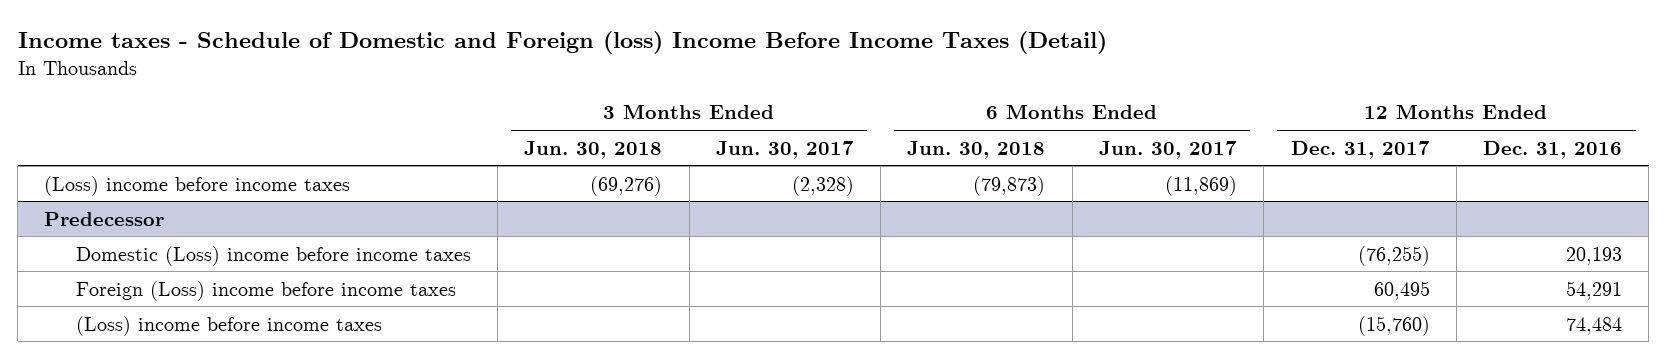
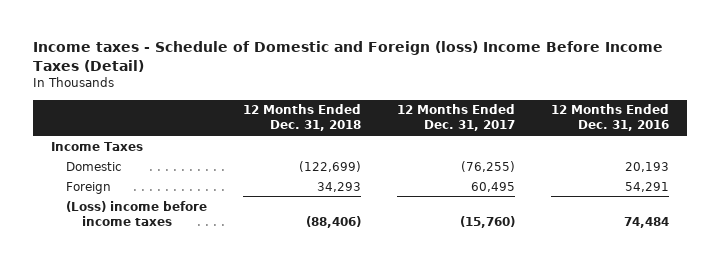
- | 3 Months Ended Jun. 30, 2018 | 3 Months Ended Jun. 30, 2017 | 6 Months Ended Jun. 30, 2018 | 6 Months Ended Jun. 30, 2017 | 12 Months Ended Dec. 31, 2017 | 12 Months Ended Dec. 31, 2016
+ | 12 Months Ended Dec. 31, 2018 | 12 Months Ended Dec. 31, 2017 | 12 Months Ended Dec. 31, 2016
- (Loss) income before income taxes | (69,276) | (2,328) | (79,873) | (11,869) | |
- Predecessor
- Domestic (Loss) income before income taxes | | | | | (76,255) | 20,193
- Foreign (Loss) income before income taxes | | | | | 60,495 | 54,291
+ Income Taxes
+ Domestic | (122,699) | (76,255) | 20,193
+ Foreign | 34,293 | 60,495 | 54,291

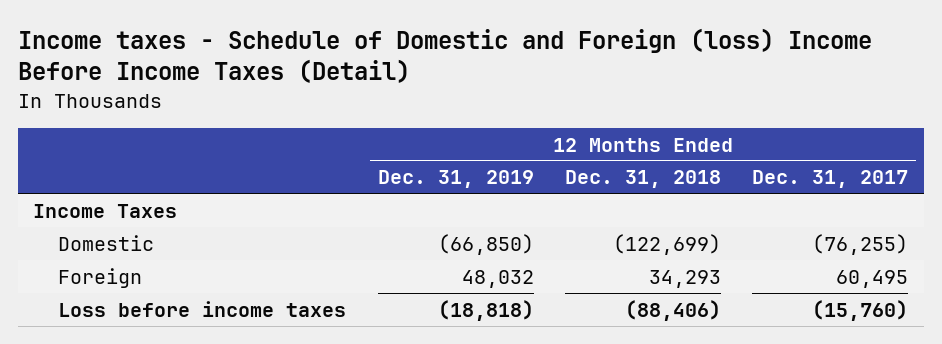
- | 12 Months Ended Dec. 31, 2018 | 12 Months Ended Dec. 31, 2017 | 12 Months Ended Dec. 31, 2016
+ | 12 Months Ended Dec. 31, 2019 | 12 Months Ended Dec. 31, 2018 | 12 Months Ended Dec. 31, 2017
- (Loss) income before income taxes | (88,406) | (15,760) | 74,484
+ Loss before income taxes | (18,818) | (88,406) | (15,760)

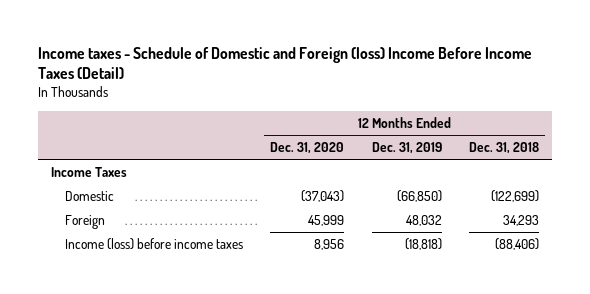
- | 12 Months Ended Dec. 31, 2019 | 12 Months Ended Dec. 31, 2018 | 12 Months Ended Dec. 31, 2017
+ | 12 Months Ended Dec. 31, 2020 | 12 Months Ended Dec. 31, 2019 | 12 Months Ended Dec. 31, 2018
- Loss before income taxes | (18,818) | (88,406) | (15,760)
+ Income (loss) before income taxes | 8,956 | (18,818) | (88,406)

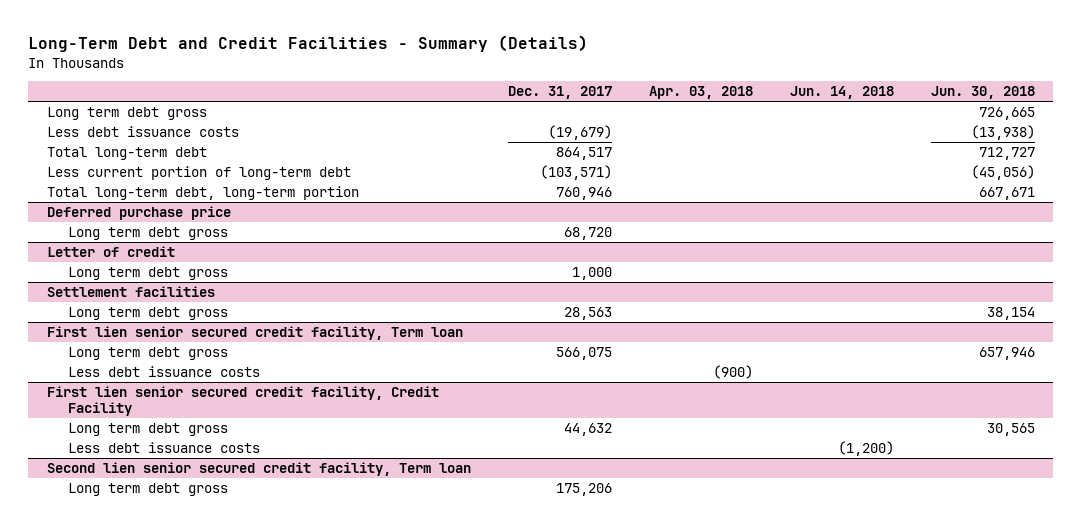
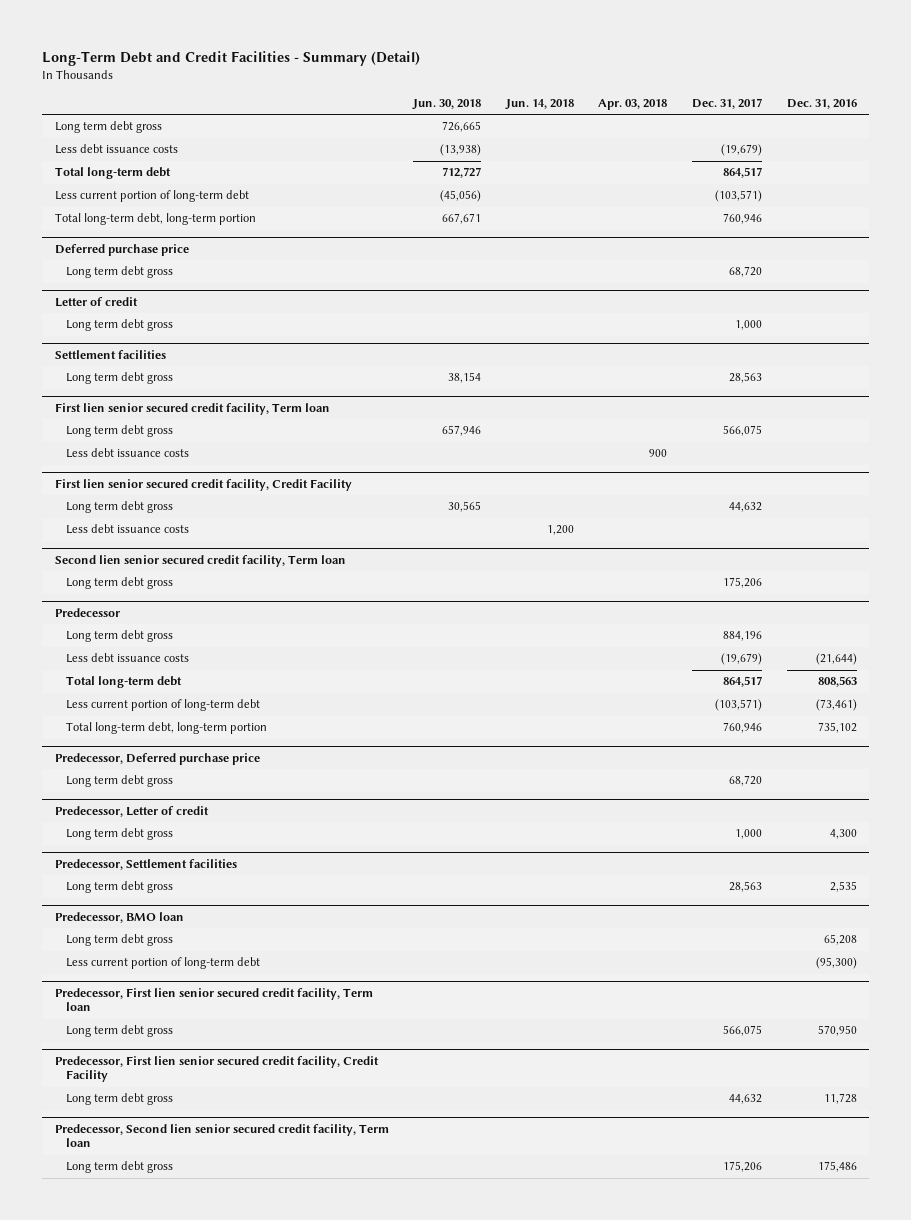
- Long-Term Debt and Credit Facilities - Summary (Details)
+ Long-Term Debt and Credit Facilities - Summary (Detail)
- | Dec. 31, 2017 | Apr. 03, 2018 | Jun. 14, 2018 | Jun. 30, 2018
+ | Jun. 30, 2018 | Jun. 14, 2018 | Apr. 03, 2018 | Dec. 31, 2017 | Dec. 31, 2016
@ First lien senior secured credit facility, Term loan
- Less debt issuance costs | | (900) | |
+ Less debt issuance costs | | | 900 | |
@ First lien senior secured credit facility, Credit Facility
- Less debt issuance costs | | | (1,200) |
+ Less debt issuance costs | | 1,200 | | |
+ Predecessor
+ Long term debt gross | | | | 884,196 |
+ Less debt issuance costs | | | | (19,679) | (21,644)
+ Total long-term debt | | | | 864,517 | 808,563
+ Less current portion of long-term debt | | | | (103,571) | (73,461)
+ Total long-term debt, long-term portion | | | | 760,946 | 735,102
+ Predecessor, Deferred purchase price
+ Long term debt gross | | | | 68,720 |
+ Predecessor, Letter of credit
+ Long term debt gross | | | | 1,000 | 4,300
+ Predecessor, Settlement facilities
+ Long term debt gross | | | | 28,563 | 2,535
+ Predecessor, BMO loan
+ Long term debt gross | | | | | 65,208
+ Less current portion of long-term debt | | | | | (95,300)
+ Predecessor, First lien senior secured credit facility, Term loan
+ Long term debt gross | | | | 566,075 | 570,950
+ Predecessor, First lien senior secured credit facility, Credit Facility
+ Long term debt gross | | | | 44,632 | 11,728
+ Predecessor, Second lien senior secured credit facility, Term loan
+ Long term debt gross | | | | 175,206 | 175,486

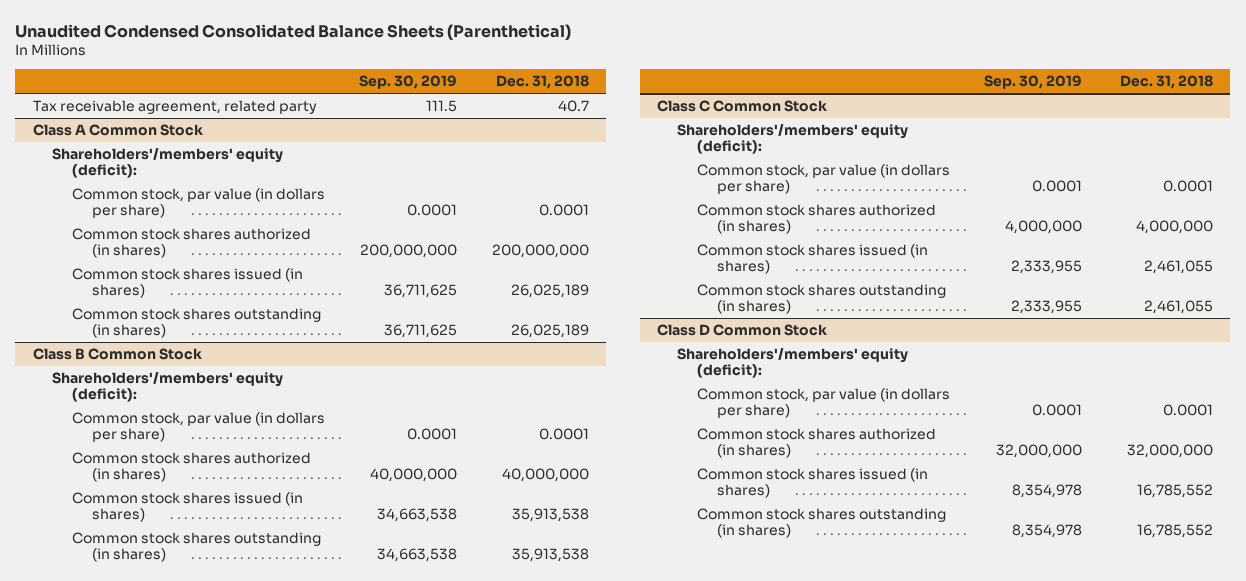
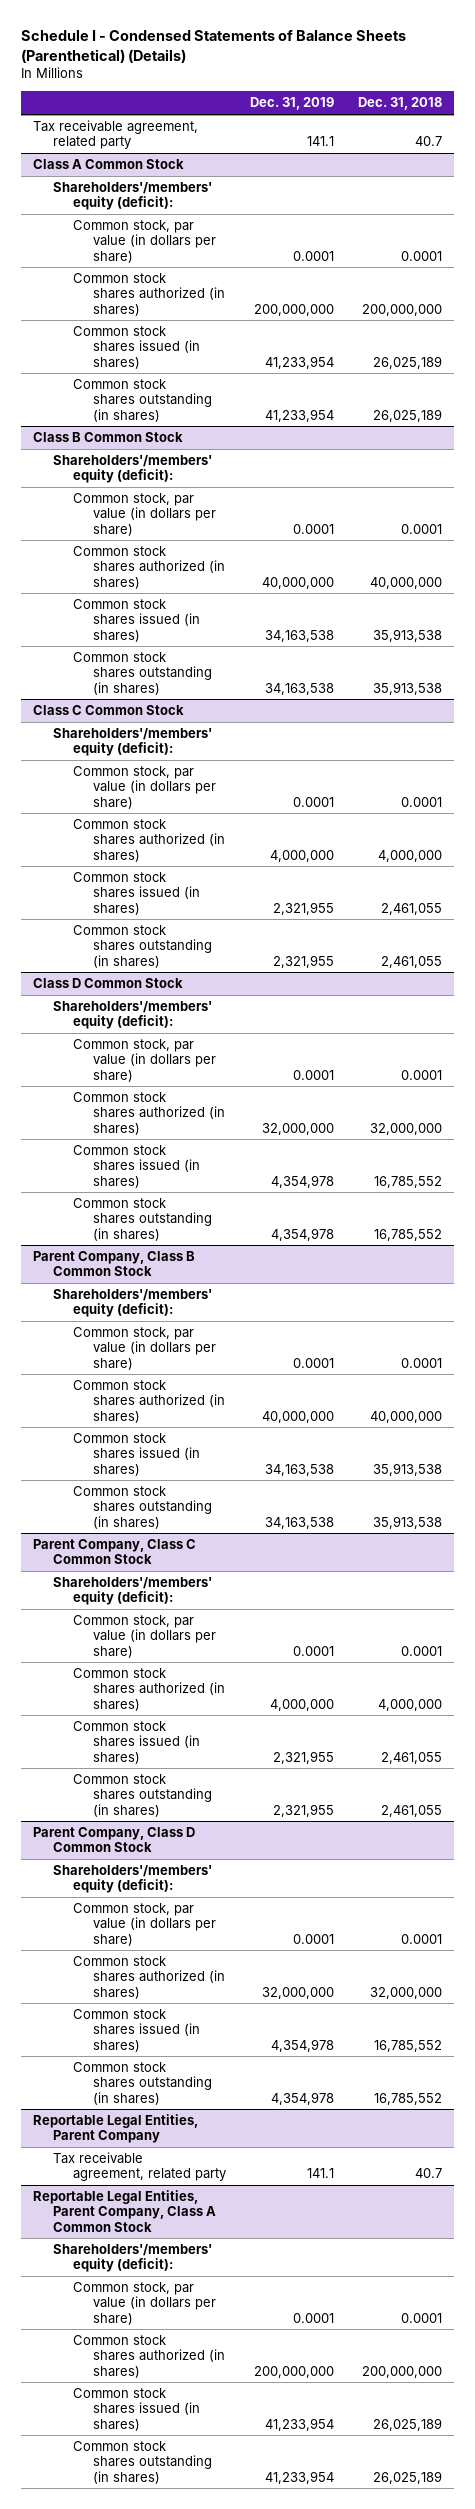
- Unaudited Condensed Consolidated Balance Sheets (Parenthetical)
+ Schedule I - Condensed Statements of Balance Sheets (Parenthetical) (Details)
- | Sep. 30, 2019 | Dec. 31, 2018
+ | Dec. 31, 2019 | Dec. 31, 2018
+ Parent Company, Class B Common Stock
+ Shareholders'/members' equity (deficit):
+ Common stock, par value (in dollars per share) | 0.0001 | 0.0001
+ Common stock shares authorized (in shares) | 40,000,000 | 40,000,000
+ Common stock shares issued (in shares) | 34,163,538 | 35,913,538
+ Common stock shares outstanding (in shares) | 34,163,538 | 35,913,538
+ Parent Company, Class C Common Stock
+ Shareholders'/members' equity (deficit):
+ Common stock, par value (in dollars per share) | 0.0001 | 0.0001
+ Common stock shares authorized (in shares) | 4,000,000 | 4,000,000
+ Common stock shares issued (in shares) | 2,321,955 | 2,461,055
+ Common stock shares outstanding (in shares) | 2,321,955 | 2,461,055
+ Parent Company, Class D Common Stock
+ Shareholders'/members' equity (deficit):
+ Common stock, par value (in dollars per share) | 0.0001 | 0.0001
+ Common stock shares authorized (in shares) | 32,000,000 | 32,000,000
+ Common stock shares issued (in shares) | 4,354,978 | 16,785,552
+ Common stock shares outstanding (in shares) | 4,354,978 | 16,785,552
+ Reportable Legal Entities, Parent Company
+ Tax receivable agreement, related party | 141.1 | 40.7
+ Reportable Legal Entities, Parent Company, Class A Common Stock
+ Shareholders'/members' equity (deficit):
+ Common stock, par value (in dollars per share) | 0.0001 | 0.0001
+ Common stock shares authorized (in shares) | 200,000,000 | 200,000,000
+ Common stock shares issued (in shares) | 41,233,954 | 26,025,189
+ Common stock shares outstanding (in shares) | 41,233,954 | 26,025,189

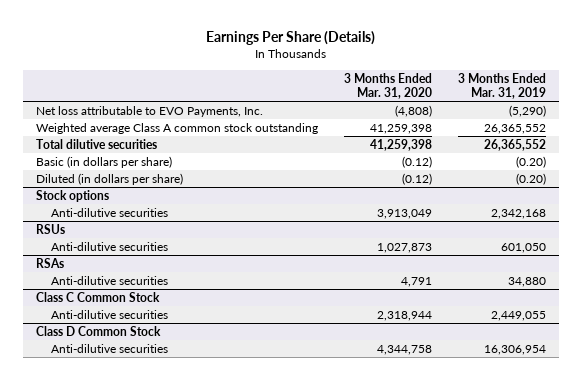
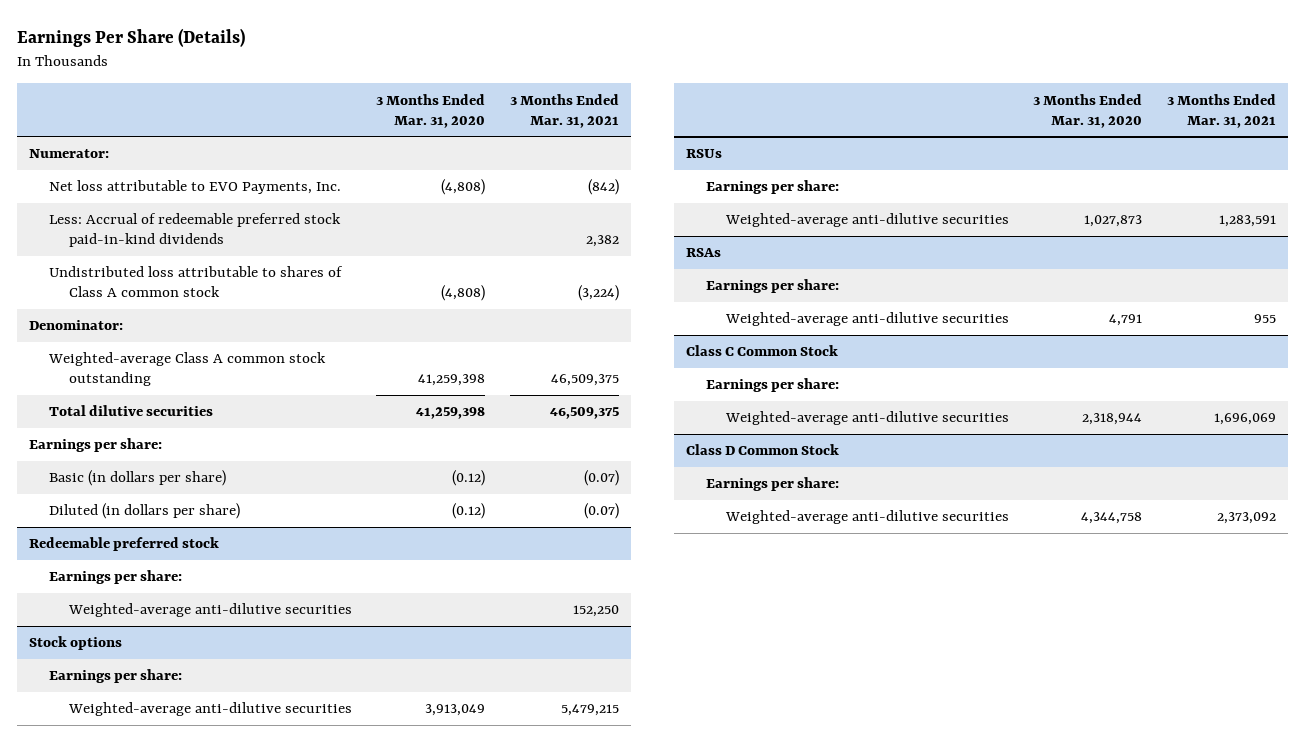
- | 3 Months Ended Mar. 31, 2020 | 3 Months Ended Mar. 31, 2019
+ | 3 Months Ended Mar. 31, 2020 | 3 Months Ended Mar. 31, 2021
+ Numerator:
- Weighted average Class A common stock outstanding | 41,259,398 | 26,365,552
+ Less: Accrual of redeemable preferred stock paid-in-kind dividends | | 2,382
+ Undistributed loss attributable to shares of Class A common stock | (4,808) | (3,224)
+ Denominator:
+ Weighted-average Class A common stock outstanding | 41,259,398 | 46,509,375
+ Earnings per share:
+ Redeemable preferred stock
+ Earnings per share:
+ Weighted-average anti-dilutive securities | | 152,250
@ Stock options
- Anti-dilutive securities | 3,913,049 | 2,342,168
+ Earnings per share:
+ Weighted-average anti-dilutive securities | 3,913,049 | 5,479,215
@ RSUs
- Anti-dilutive securities | 1,027,873 | 601,050
+ Earnings per share:
+ Weighted-average anti-dilutive securities | 1,027,873 | 1,283,591
@ RSAs
- Anti-dilutive securities | 4,791 | 34,880
+ Earnings per share:
+ Weighted-average anti-dilutive securities | 4,791 | 955
@ Class C Common Stock
- Anti-dilutive securities | 2,318,944 | 2,449,055
+ Earnings per share:
+ Weighted-average anti-dilutive securities | 2,318,944 | 1,696,069
@ Class D Common Stock
- Anti-dilutive securities | 4,344,758 | 16,306,954
+ Earnings per share:
+ Weighted-average anti-dilutive securities | 4,344,758 | 2,373,092

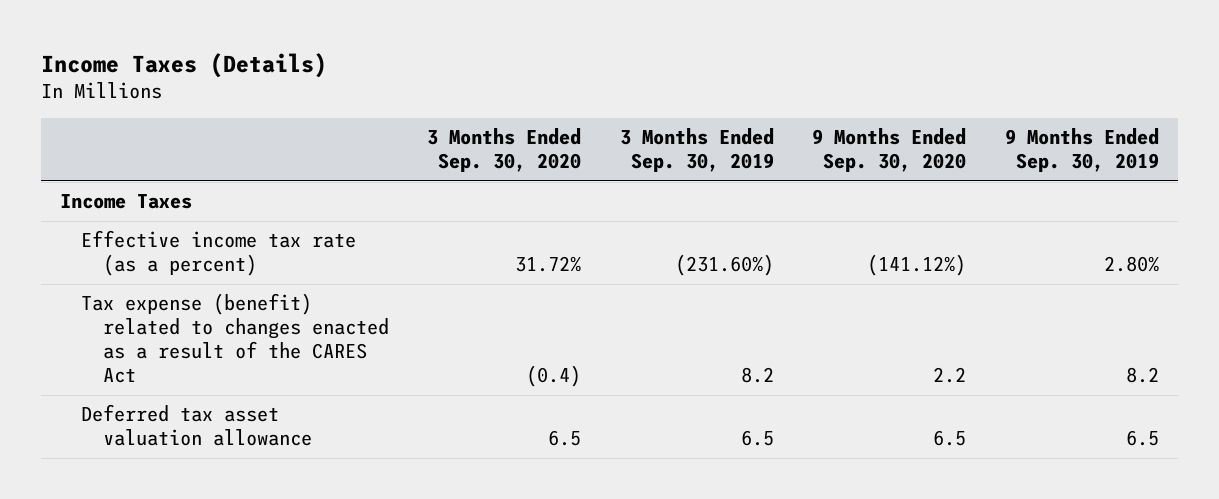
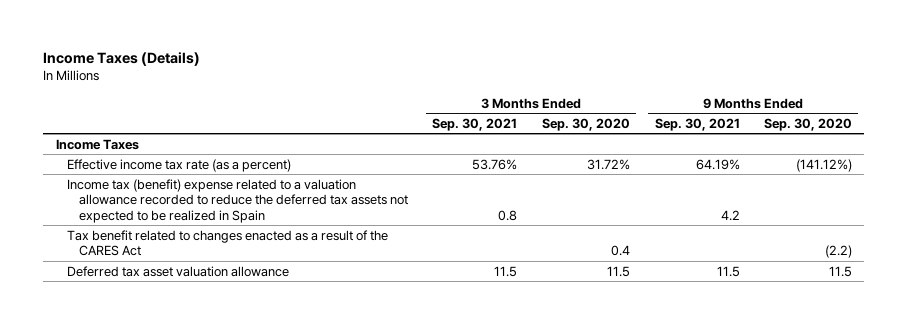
- | 3 Months Ended Sep. 30, 2020 | 3 Months Ended Sep. 30, 2019 | 9 Months Ended Sep. 30, 2020 | 9 Months Ended Sep. 30, 2019
+ | 3 Months Ended Sep. 30, 2021 | 3 Months Ended Sep. 30, 2020 | 9 Months Ended Sep. 30, 2021 | 9 Months Ended Sep. 30, 2020
- Tax expense (benefit) related to changes enacted as a result of the CARES Act | (0.4) | 8.2 | 2.2 | 8.2
- Deferred tax asset valuation allowance | 6.5 | 6.5 | 6.5 | 6.5
+ Income tax (benefit) expense related to a valuation allowance recorded to reduce the deferred tax assets not expected to be realized in Spain | 0.8 | | 4.2 |
+ Tax benefit related to changes enacted as a result of the CARES Act | | 0.4 | | (2.2)
+ Deferred tax asset valuation allowance | 11.5 | 11.5 | 11.5 | 11.5

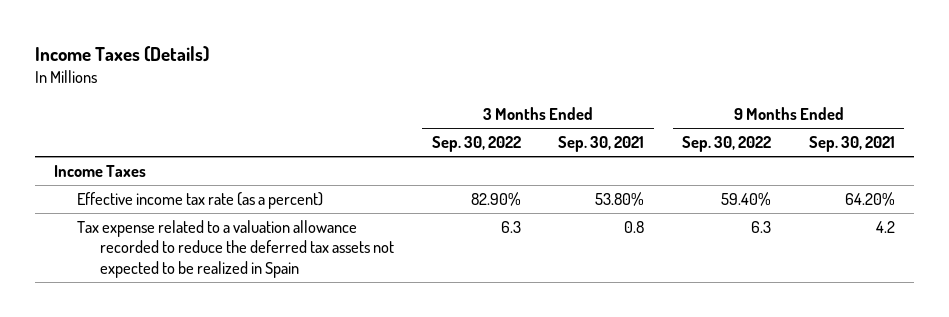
- | 3 Months Ended Sep. 30, 2021 | 3 Months Ended Sep. 30, 2020 | 9 Months Ended Sep. 30, 2021 | 9 Months Ended Sep. 30, 2020
+ | 3 Months Ended Sep. 30, 2022 | 3 Months Ended Sep. 30, 2021 | 9 Months Ended Sep. 30, 2022 | 9 Months Ended Sep. 30, 2021
- Effective income tax rate (as a percent) | 53.76% | 31.72% | 64.19% | (141.12%)
- Income tax (benefit) expense related to a valuation allowance recorded to reduce the deferred tax assets not expected to be realized in Spain | 0.8 | | 4.2 |
- Tax benefit related to changes enacted as a result of the CARES Act | | 0.4 | | (2.2)
- Deferred tax asset valuation allowance | 11.5 | 11.5 | 11.5 | 11.5
+ Effective income tax rate (as a percent) | 82.90% | 53.80% | 59.40% | 64.20%
+ Tax expense related to a valuation allowance recorded to reduce the deferred tax assets not expected to be realized in Spain | 6.3 | 0.8 | 6.3 | 4.2

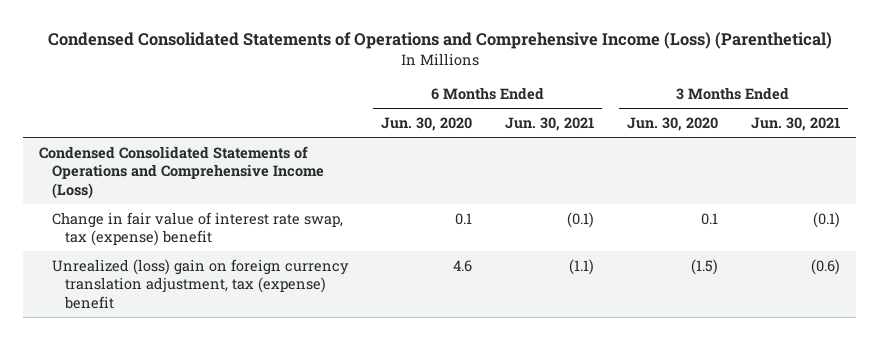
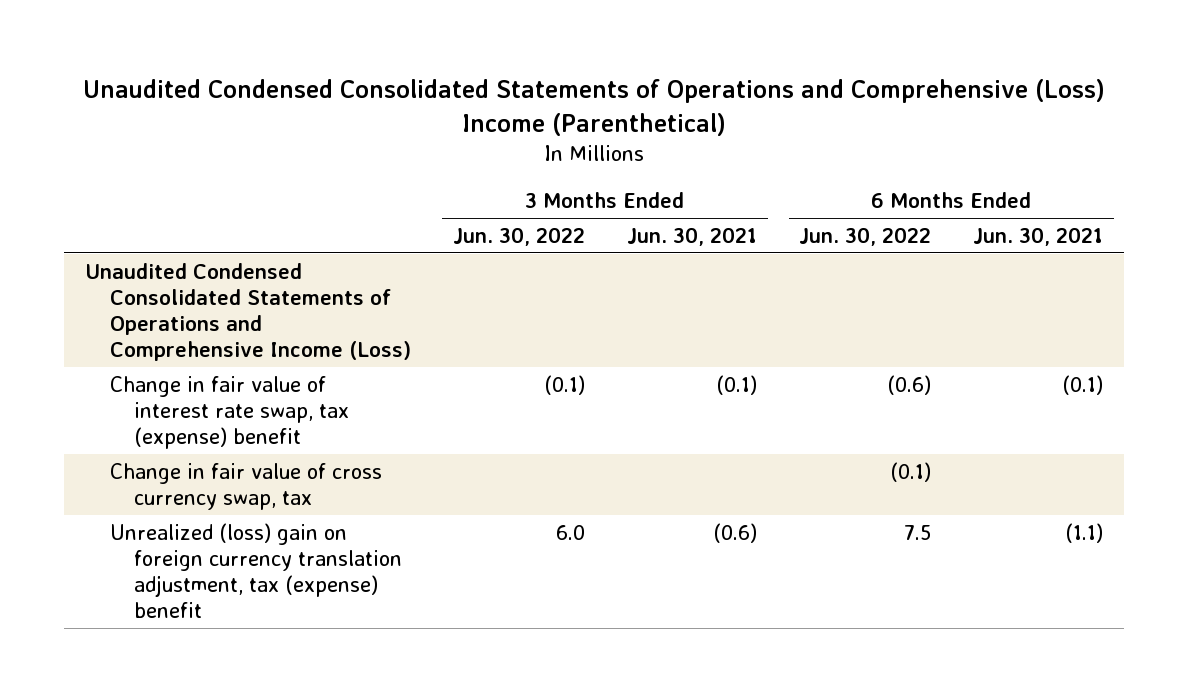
- Condensed Consolidated Statements of Operations and Comprehensive Income (Loss) (Parenthetical)
+ Unaudited Condensed Consolidated Statements of Operations and Comprehensive (Loss) Income (Parenthetical)
- | 6 Months Ended Jun. 30, 2020 | 6 Months Ended Jun. 30, 2021 | 3 Months Ended Jun. 30, 2020 | 3 Months Ended Jun. 30, 2021
+ | 3 Months Ended Jun. 30, 2022 | 3 Months Ended Jun. 30, 2021 | 6 Months Ended Jun. 30, 2022 | 6 Months Ended Jun. 30, 2021
- Condensed Consolidated Statements of Operations and Comprehensive Income (Loss)
+ Unaudited Condensed Consolidated Statements of Operations and Comprehensive Income (Loss)
+ Change in fair value of cross currency swap, tax | | | (0.1) |

